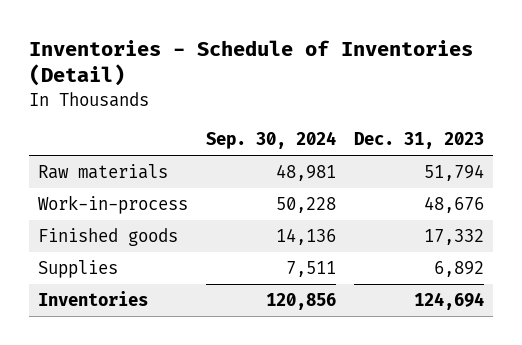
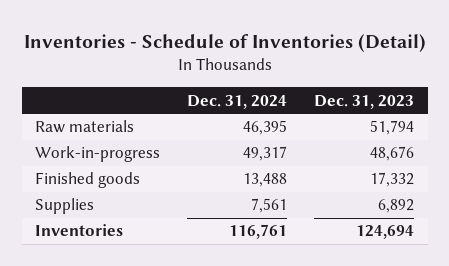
- | Sep. 30, 2024 | Dec. 31, 2023
+ | Dec. 31, 2024 | Dec. 31, 2023
- Work-in-process | 50,228 | 48,676
+ Work-in-progress | 49,317 | 48,676

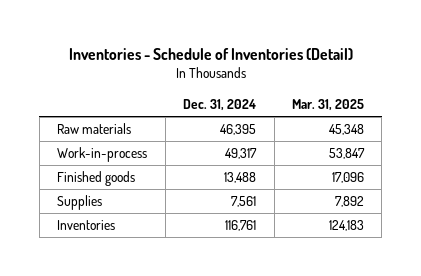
- | Dec. 31, 2024 | Dec. 31, 2023
+ | Dec. 31, 2024 | Mar. 31, 2025
- Work-in-progress | 49,317 | 48,676
+ Work-in-process | 49,317 | 53,847

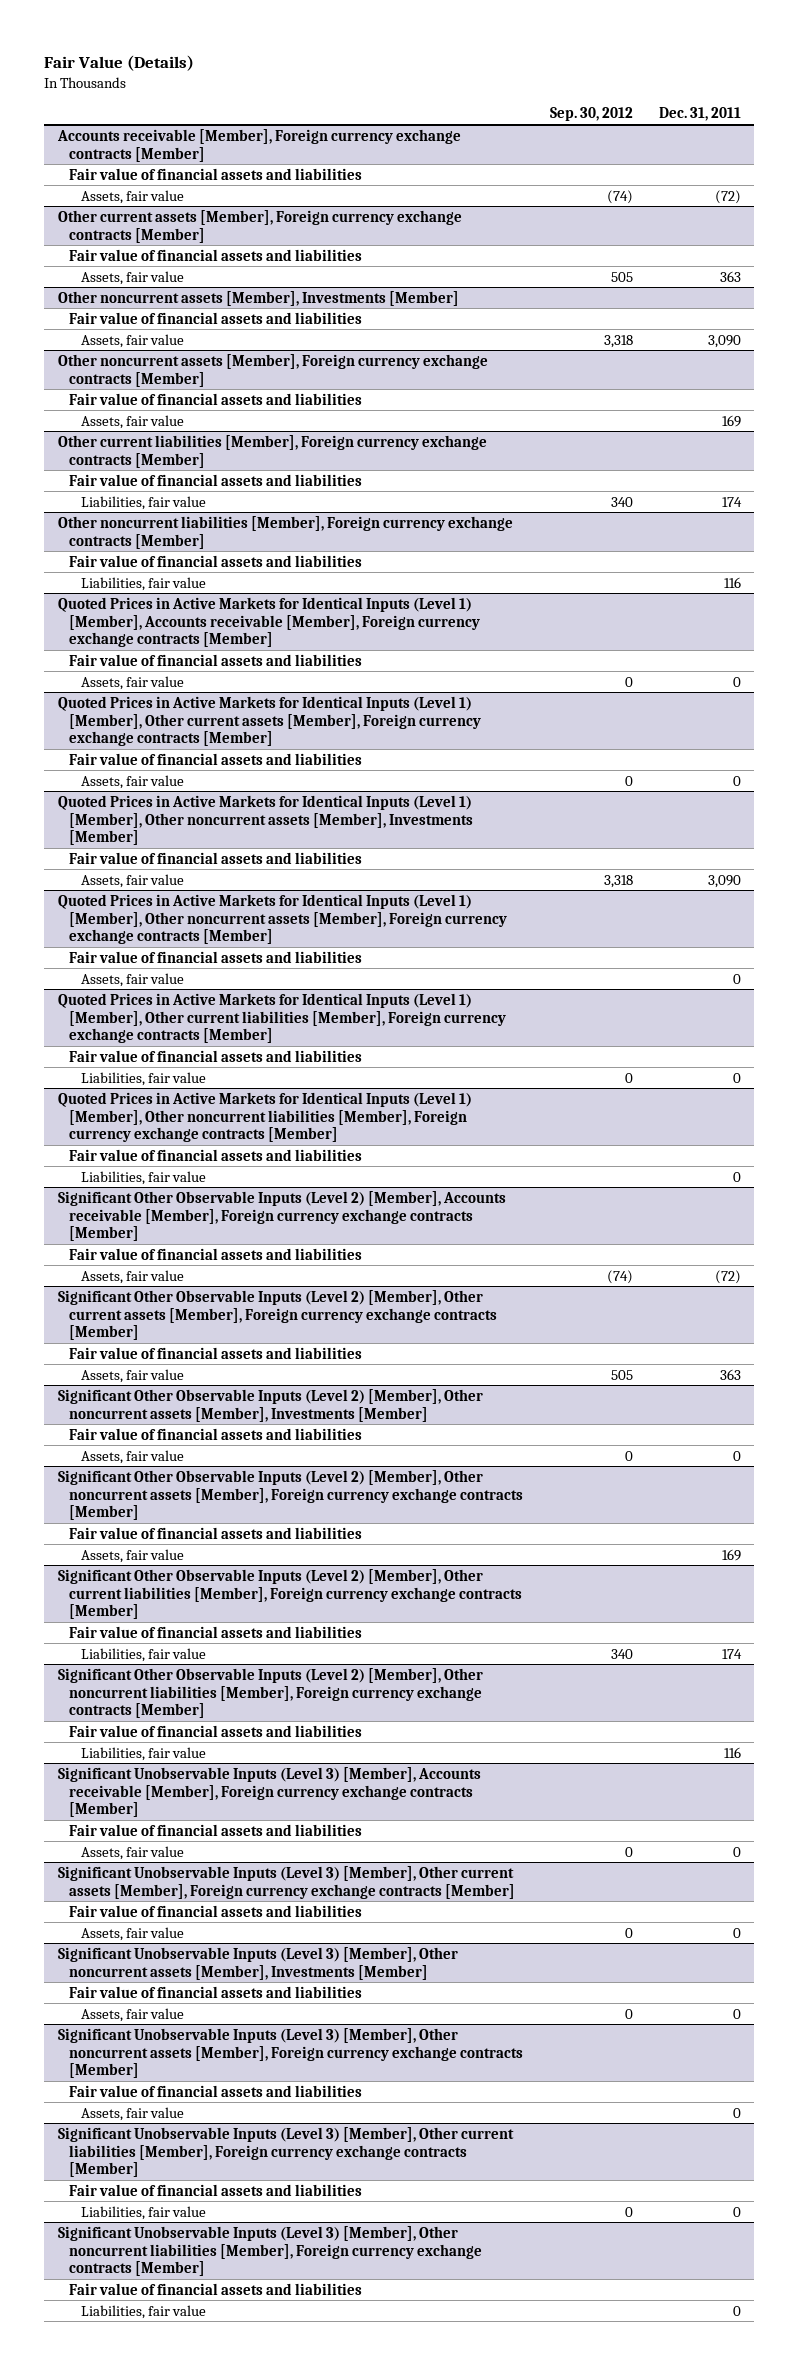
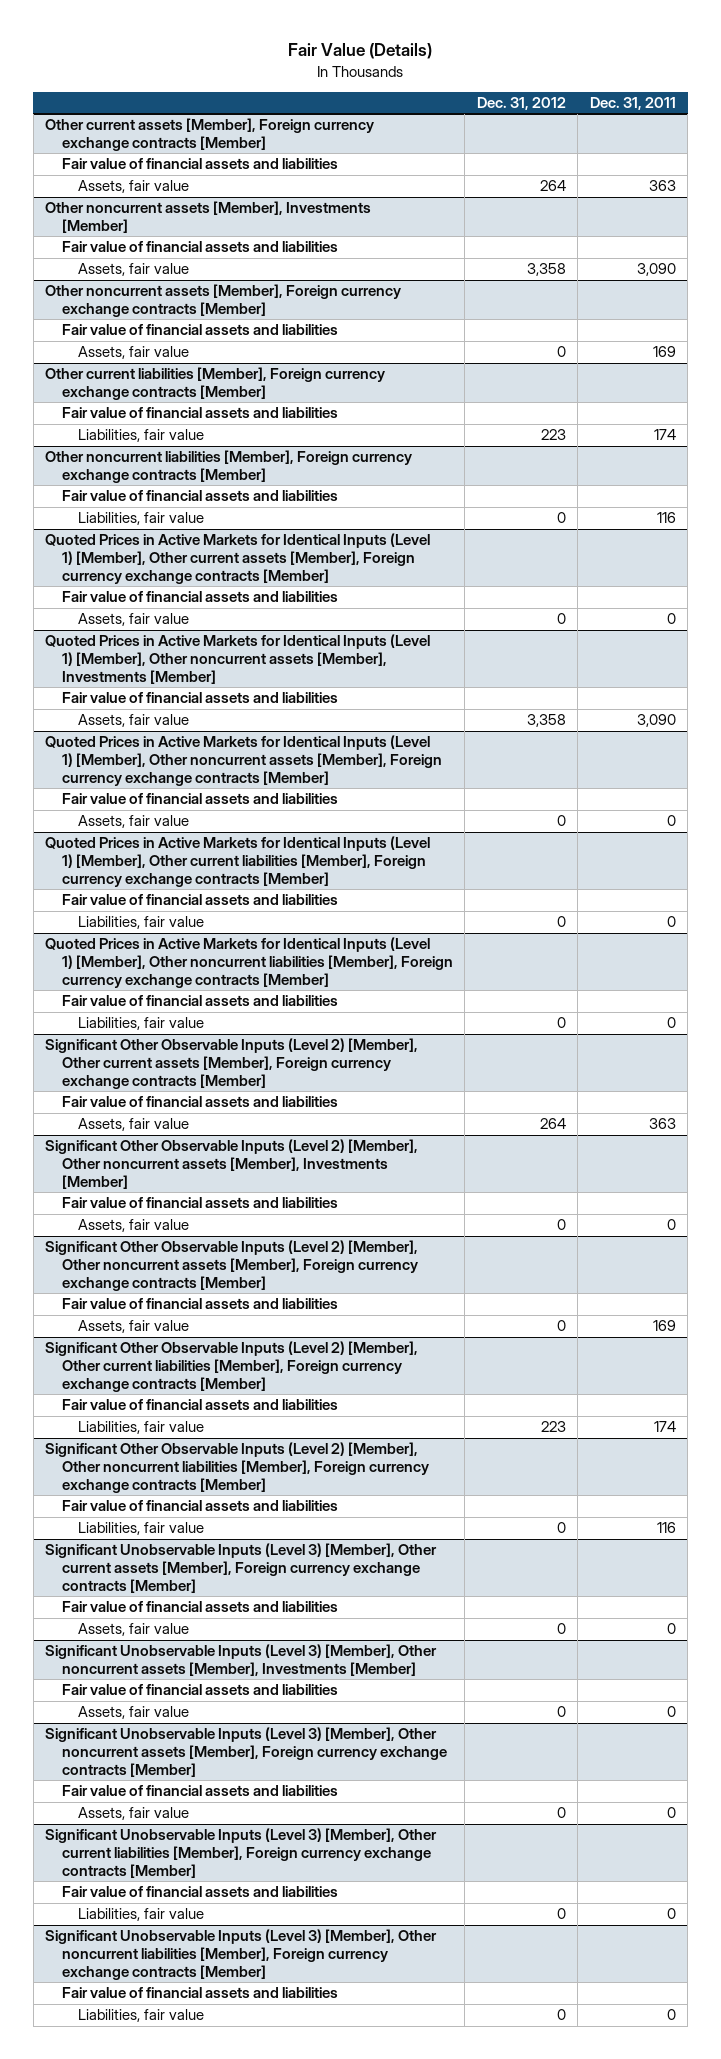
- | Sep. 30, 2012 | Dec. 31, 2011
+ | Dec. 31, 2012 | Dec. 31, 2011
- Accounts receivable [Member], Foreign currency exchange contracts [Member]
- Fair value of financial assets and liabilities
- Assets, fair value | (74) | (72)
- Quoted Prices in Active Markets for Identical Inputs (Level 1) [Member], Accounts receivable [Member], Foreign currency exchange contracts [Member]
- Fair value of financial assets and liabilities
- Assets, fair value | 0 | 0
- Significant Other Observable Inputs (Level 2) [Member], Accounts receivable [Member], Foreign currency exchange contracts [Member]
- Fair value of financial assets and liabilities
- Assets, fair value | (74) | (72)
- Significant Unobservable Inputs (Level 3) [Member], Accounts receivable [Member], Foreign currency exchange contracts [Member]
- Fair value of financial assets and liabilities
- Assets, fair value | 0 | 0

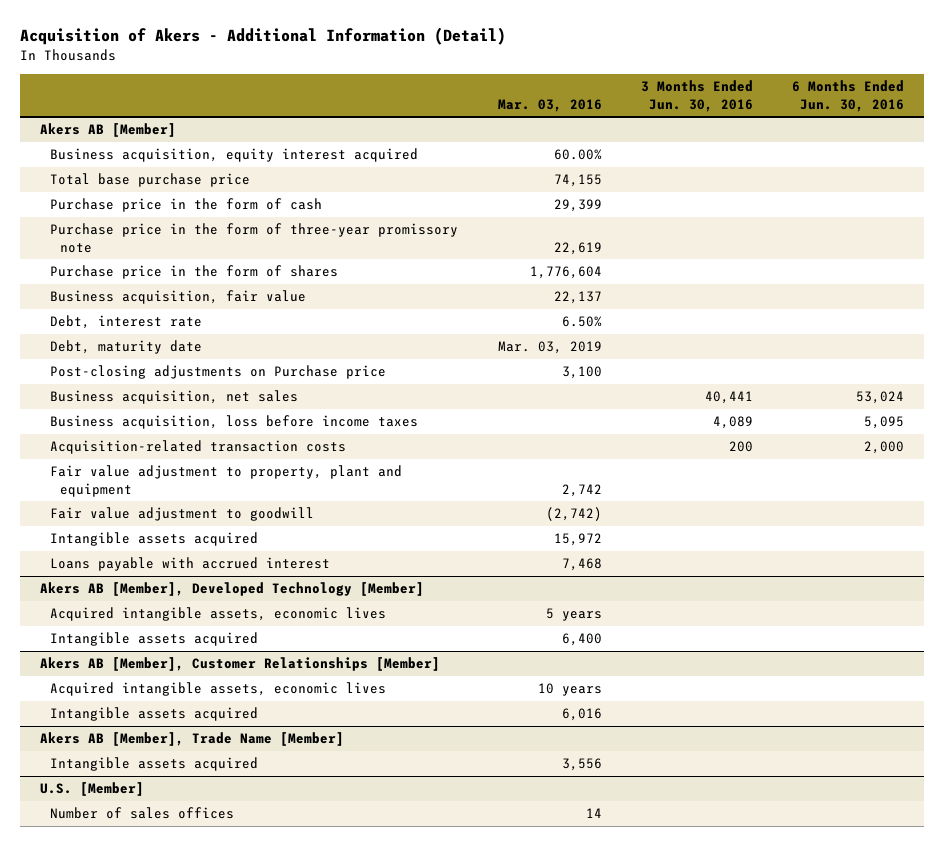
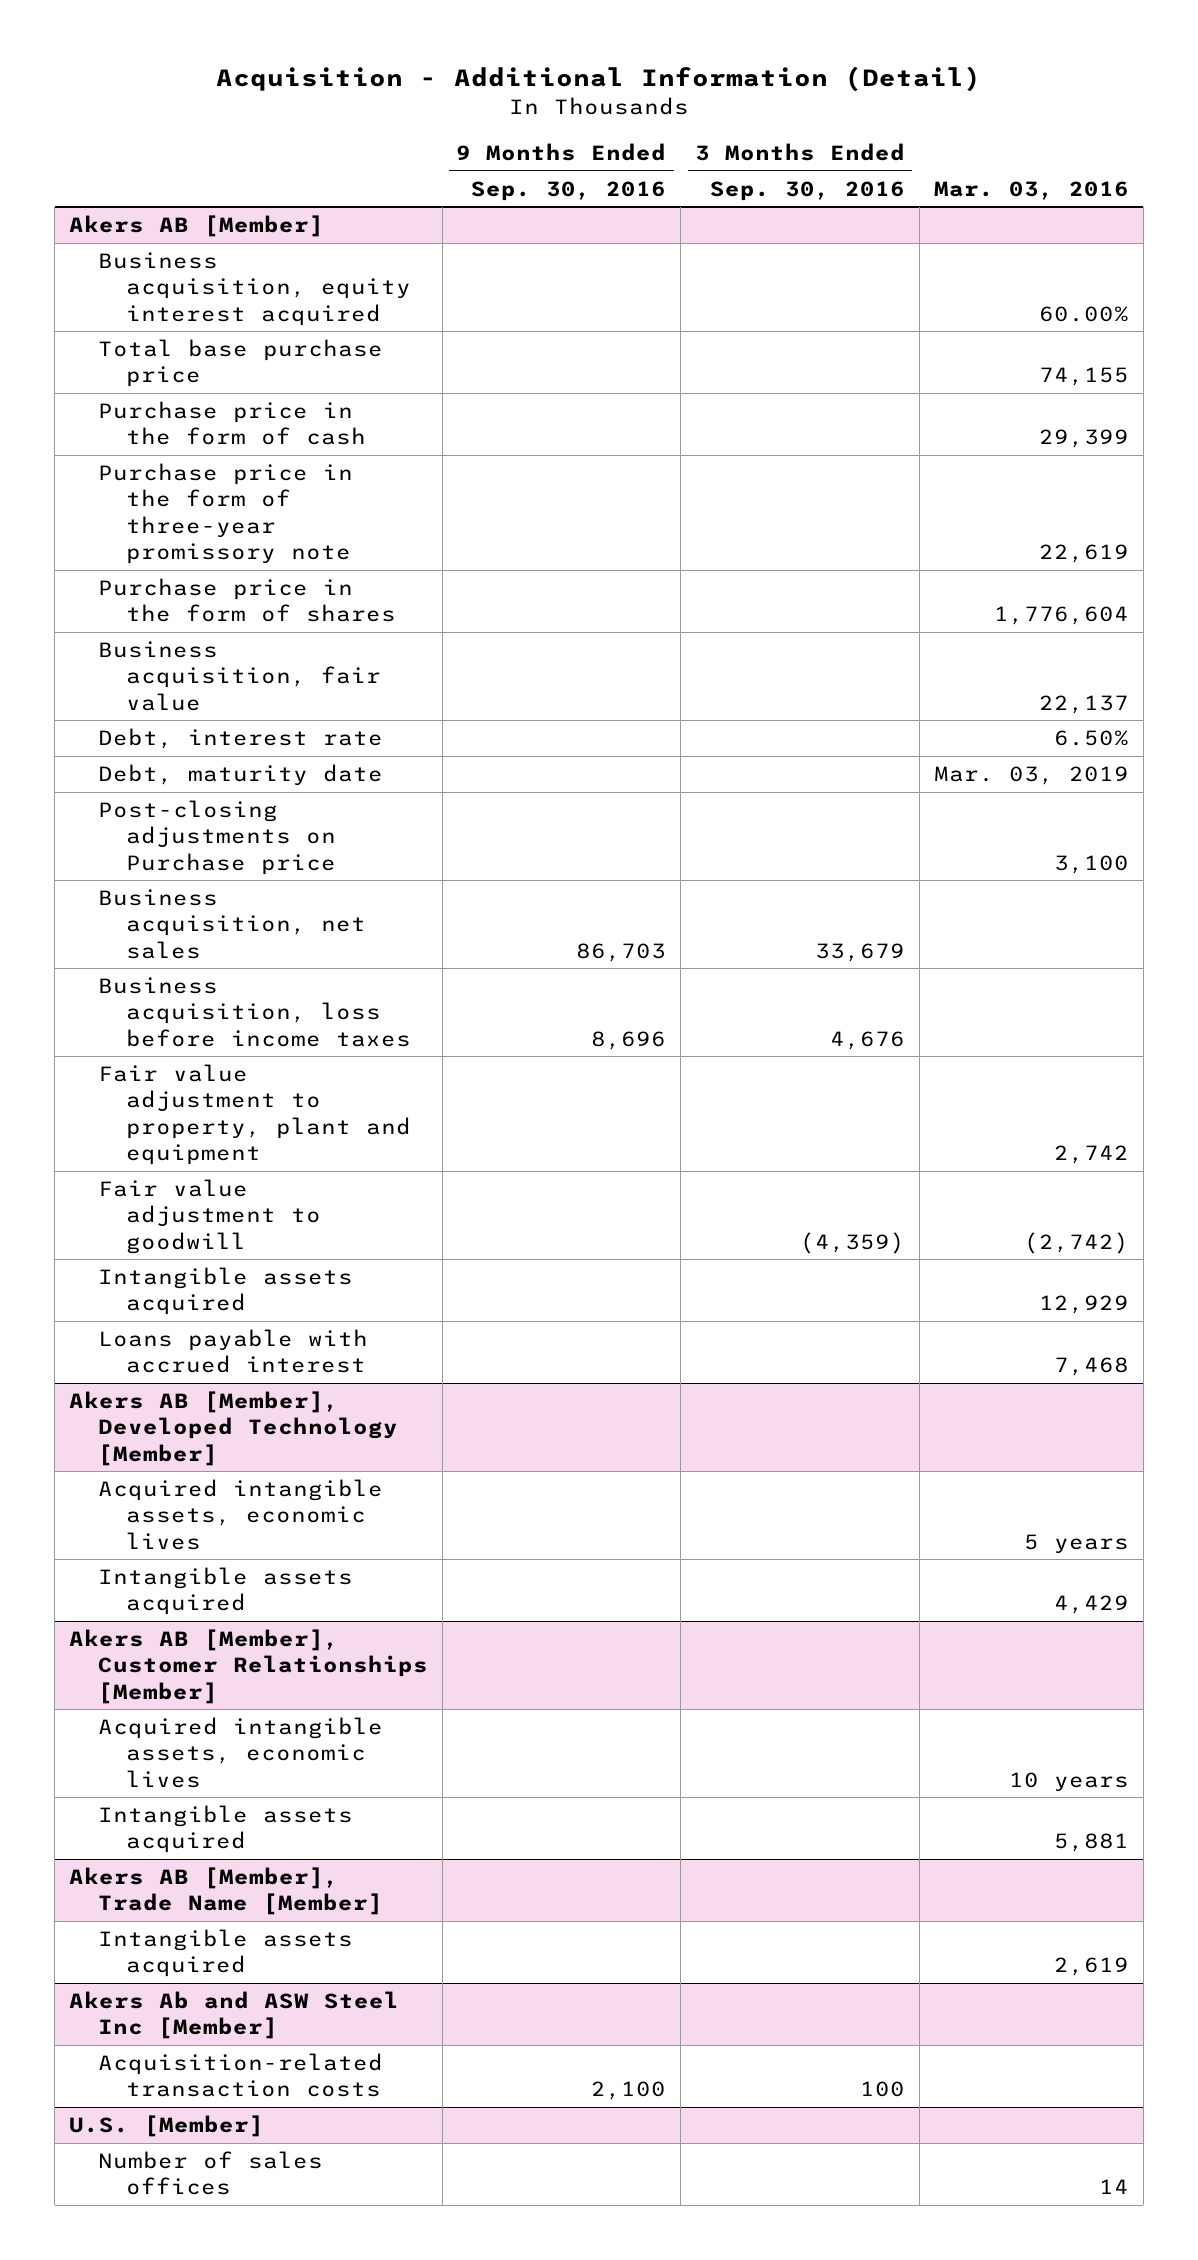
- Acquisition of Akers - Additional Information (Detail)
+ Acquisition - Additional Information (Detail)
- | Mar. 03, 2016 | 3 Months Ended Jun. 30, 2016 | 6 Months Ended Jun. 30, 2016
+ | 9 Months Ended Sep. 30, 2016 | 3 Months Ended Sep. 30, 2016 | Mar. 03, 2016
@ Akers AB [Member]
- Acquisition-related transaction costs | | 200 | 2,000
- Intangible assets acquired | 15,972 | |
+ Intangible assets acquired | | | 12,929
@ Akers AB [Member], Developed Technology [Member]
- Intangible assets acquired | 6,400 | |
+ Intangible assets acquired | | | 4,429
@ Akers AB [Member], Customer Relationships [Member]
- Intangible assets acquired | 6,016 | |
+ Intangible assets acquired | | | 5,881
@ Akers AB [Member], Trade Name [Member]
- Intangible assets acquired | 3,556 | |
+ Intangible assets acquired | | | 2,619
+ Akers Ab and ASW Steel Inc [Member]
+ Acquisition-related transaction costs | 2,100 | 100 |

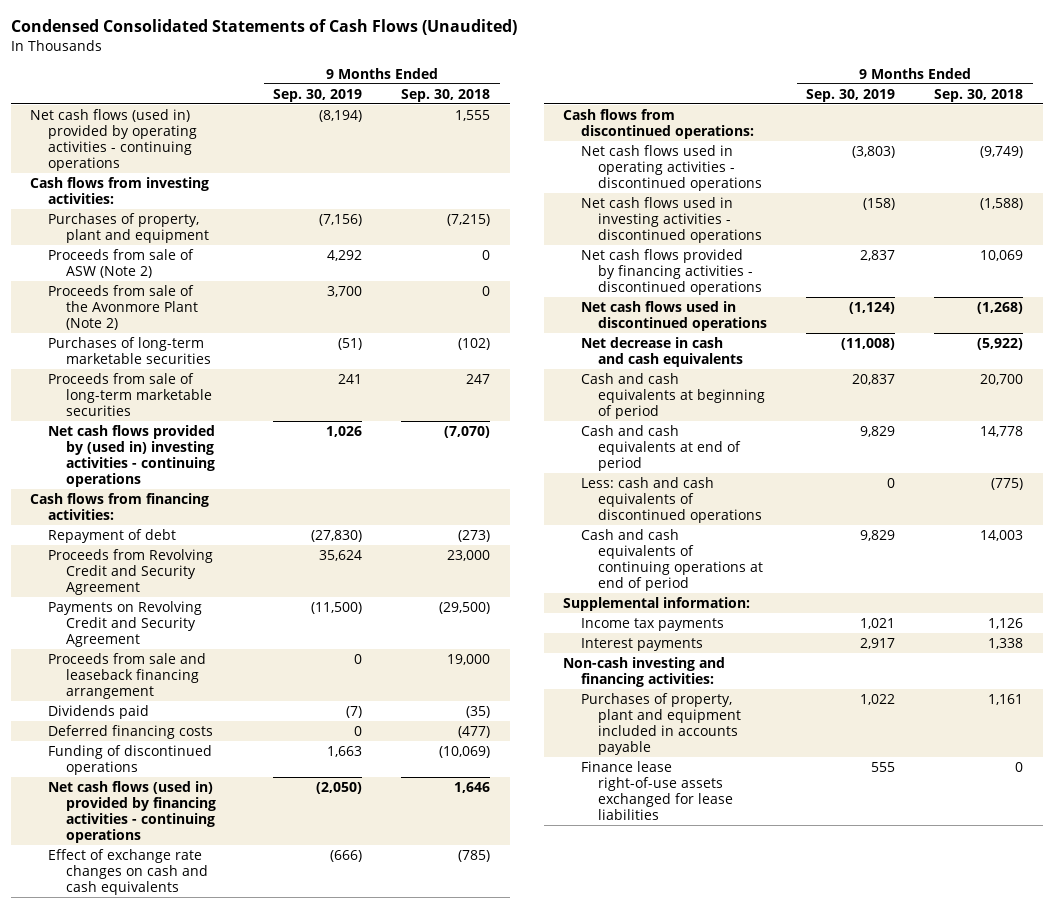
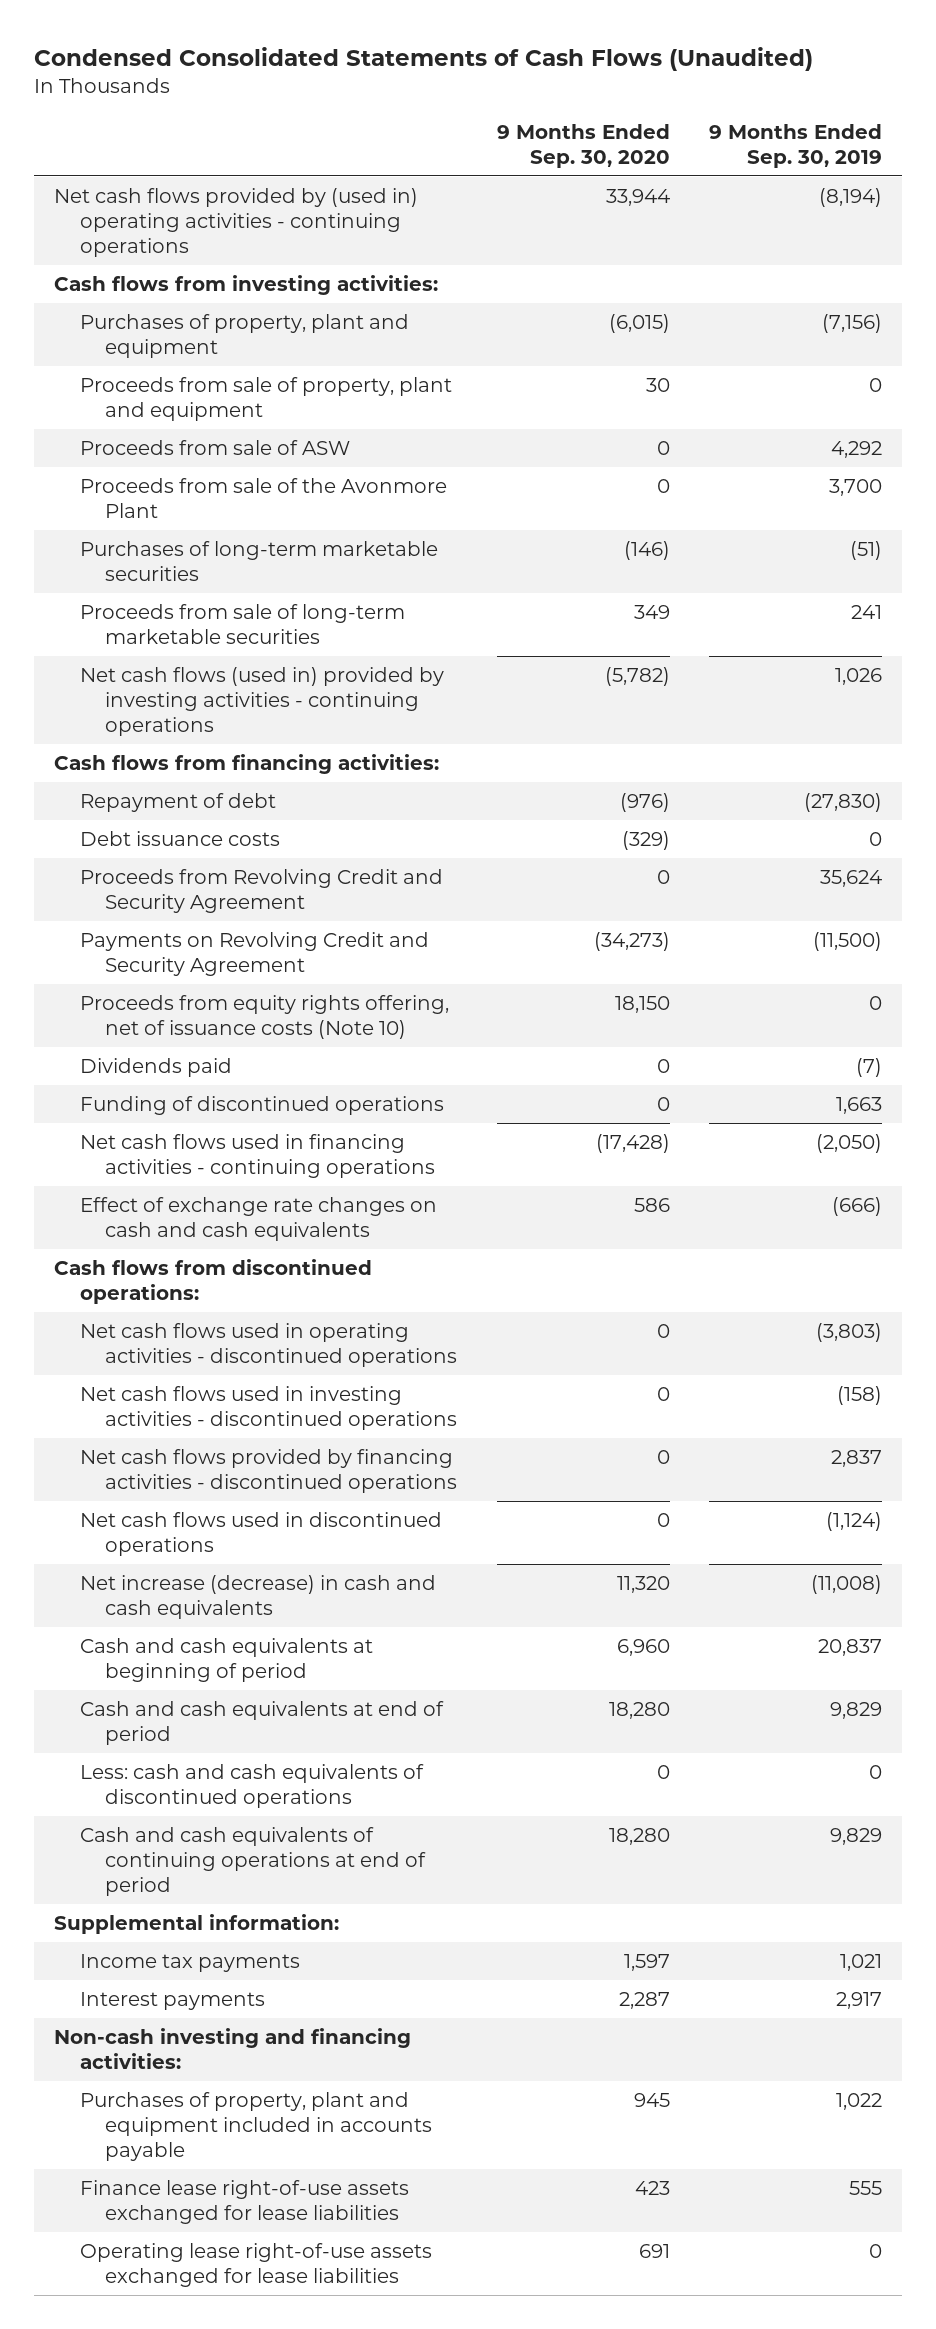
- | 9 Months Ended Sep. 30, 2019 | 9 Months Ended Sep. 30, 2018
+ | 9 Months Ended Sep. 30, 2020 | 9 Months Ended Sep. 30, 2019
- Net cash flows (used in) provided by operating activities - continuing operations | (8,194) | 1,555
+ Net cash flows provided by (used in) operating activities - continuing operations | 33,944 | (8,194)
- Proceeds from sale of ASW (Note 2) | 4,292 | 0
- Proceeds from sale of the Avonmore Plant (Note 2) | 3,700 | 0
+ Proceeds from sale of property, plant and equipment | 30 | 0
+ Proceeds from sale of ASW | 0 | 4,292
+ Proceeds from sale of the Avonmore Plant | 0 | 3,700
- Net cash flows provided by (used in) investing activities - continuing operations | 1,026 | (7,070)
+ Net cash flows (used in) provided by investing activities - continuing operations | (5,782) | 1,026
+ Debt issuance costs | (329) | 0
- Proceeds from sale and leaseback financing arrangement | 0 | 19,000
+ Proceeds from equity rights offering, net of issuance costs (Note 10) | 18,150 | 0
- Deferred financing costs | 0 | (477)
- Net cash flows (used in) provided by financing activities - continuing operations | (2,050) | 1,646
+ Net cash flows used in financing activities - continuing operations | (17,428) | (2,050)
- Net decrease in cash and cash equivalents | (11,008) | (5,922)
+ Net increase (decrease) in cash and cash equivalents | 11,320 | (11,008)
+ Operating lease right-of-use assets exchanged for lease liabilities | 691 | 0

